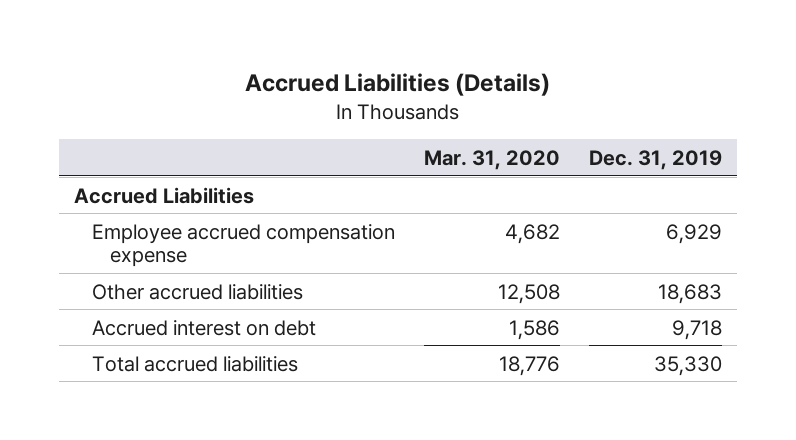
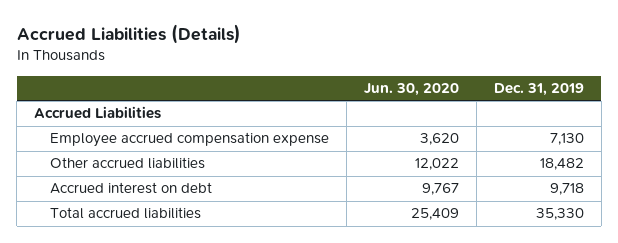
- | Mar. 31, 2020 | Dec. 31, 2019
+ | Jun. 30, 2020 | Dec. 31, 2019
- Employee accrued compensation expense | 4,682 | 6,929
- Other accrued liabilities | 12,508 | 18,683
+ Employee accrued compensation expense | 3,620 | 7,130
+ Other accrued liabilities | 12,022 | 18,482

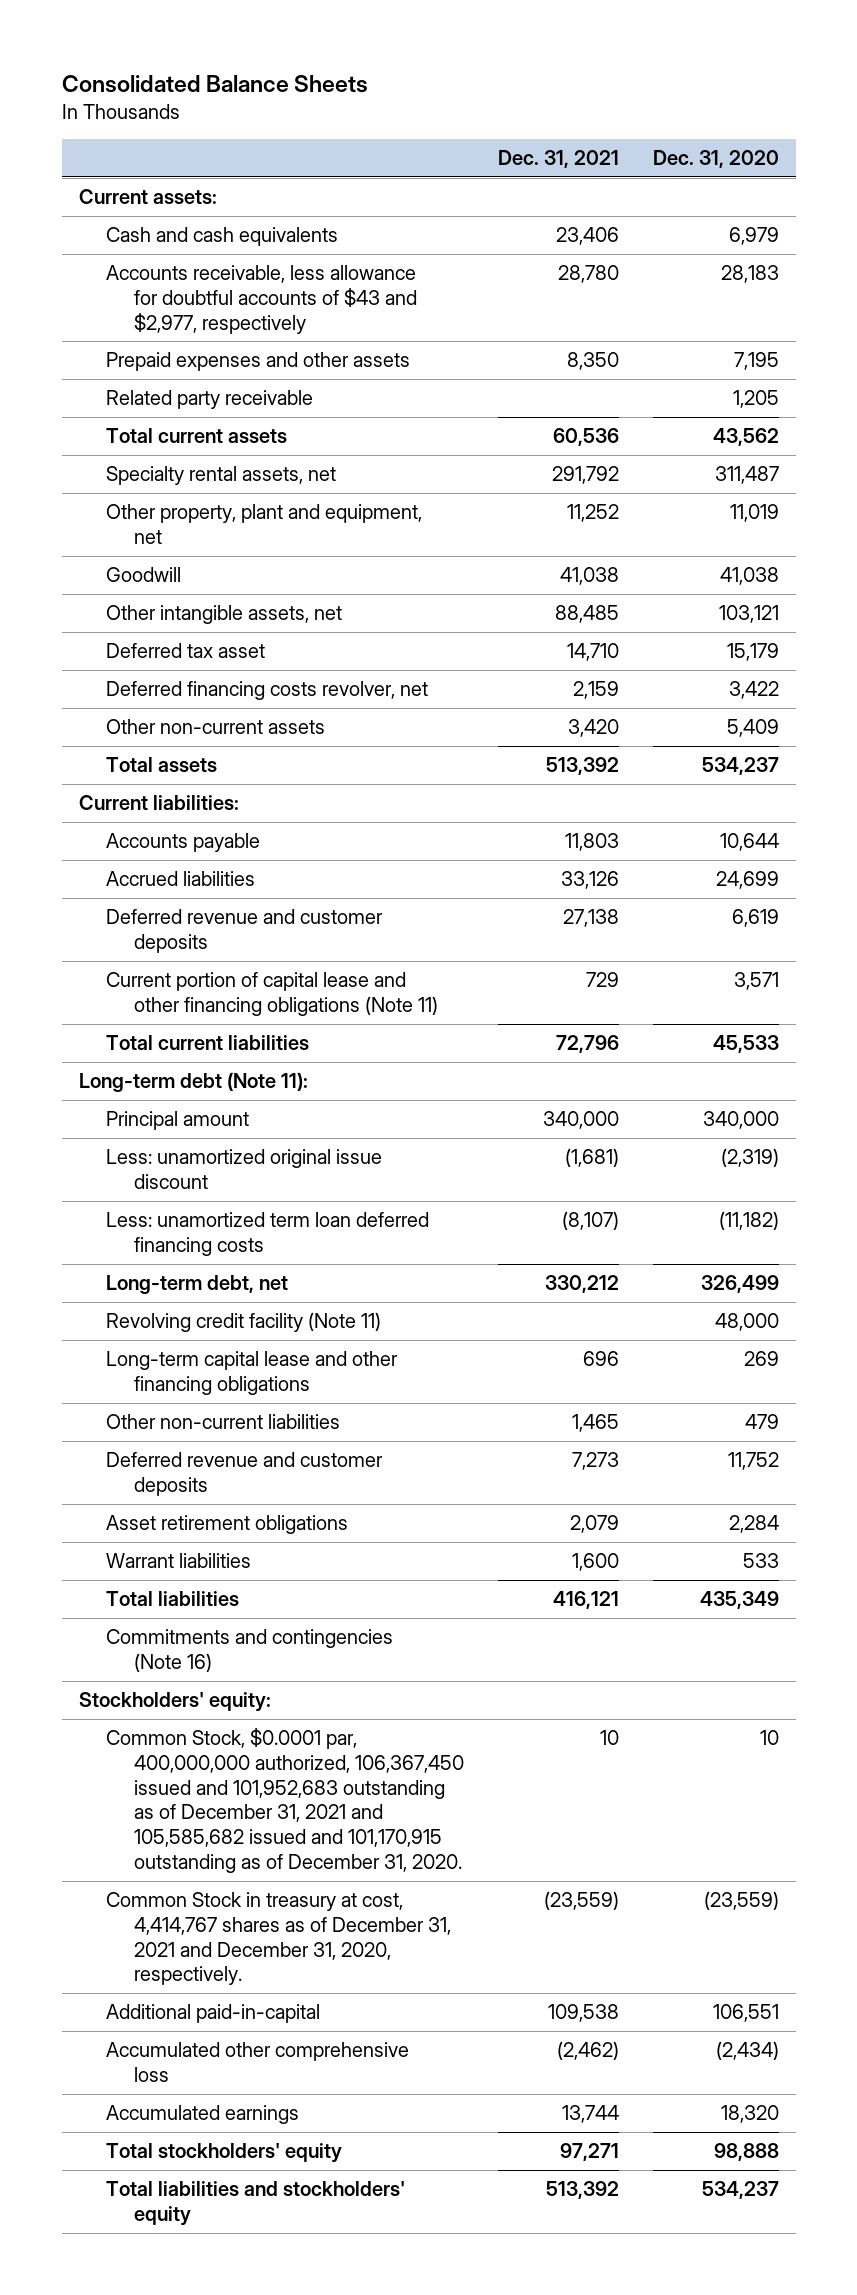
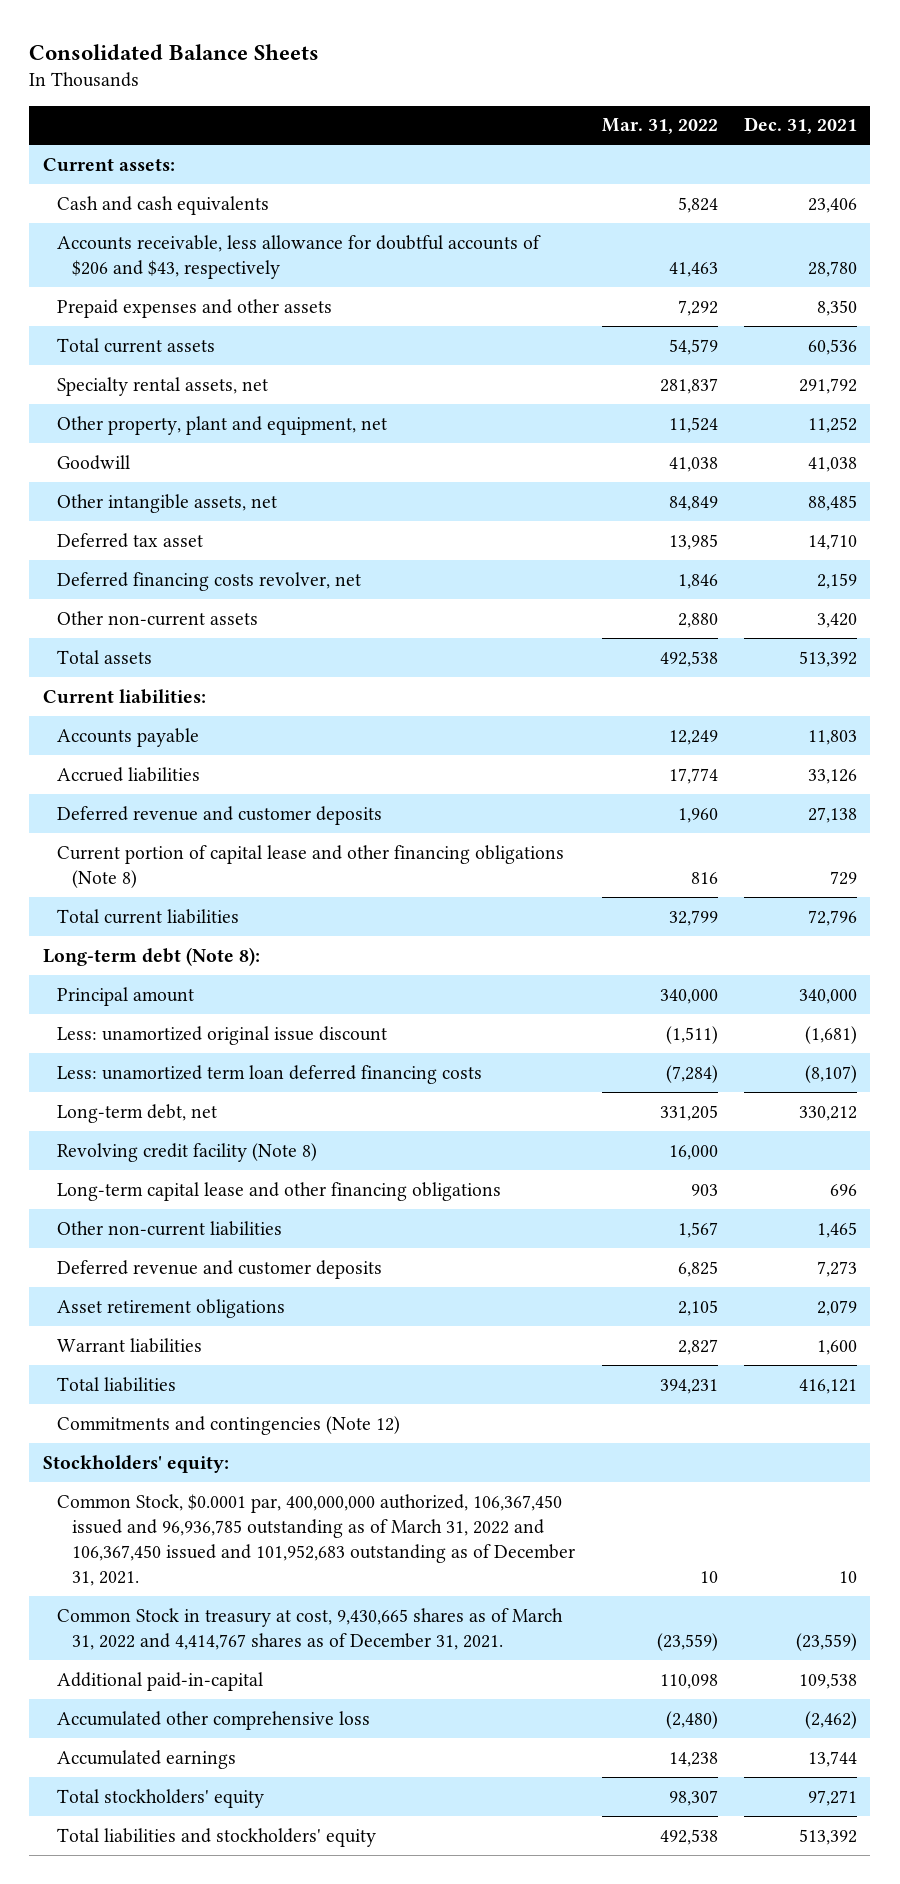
- | Dec. 31, 2021 | Dec. 31, 2020
+ | Mar. 31, 2022 | Dec. 31, 2021
- Accounts receivable, less allowance for doubtful accounts of $43 and $2,977, respectively | 28,780 | 28,183
+ Accounts receivable, less allowance for doubtful accounts of $206 and $43, respectively | 41,463 | 28,780
- Related party receivable | | 1,205
- Current portion of capital lease and other financing obligations (Note 11) | 729 | 3,571
+ Current portion of capital lease and other financing obligations (Note 8) | 816 | 729
- Long-term debt (Note 11):
+ Long-term debt (Note 8):
- Revolving credit facility (Note 11) | | 48,000
+ Revolving credit facility (Note 8) | 16,000 |
- Commitments and contingencies (Note 16)
+ Commitments and contingencies (Note 12)
- Common Stock, $0.0001 par, 400,000,000 authorized, 106,367,450 issued and 101,952,683 outstanding as of December 31, 2021 and 105,585,682 issued and 101,170,915 outstanding as of December 31, 2020. | 10 | 10
- Common Stock in treasury at cost, 4,414,767 shares as of December 31, 2021 and December 31, 2020, respectively. | (23,559) | (23,559)
+ Common Stock, $0.0001 par, 400,000,000 authorized, 106,367,450 issued and 96,936,785 outstanding as of March 31, 2022 and 106,367,450 issued and 101,952,683 outstanding as of December 31, 2021. | 10 | 10
+ Common Stock in treasury at cost, 9,430,665 shares as of March 31, 2022 and 4,414,767 shares as of December 31, 2021. | (23,559) | (23,559)

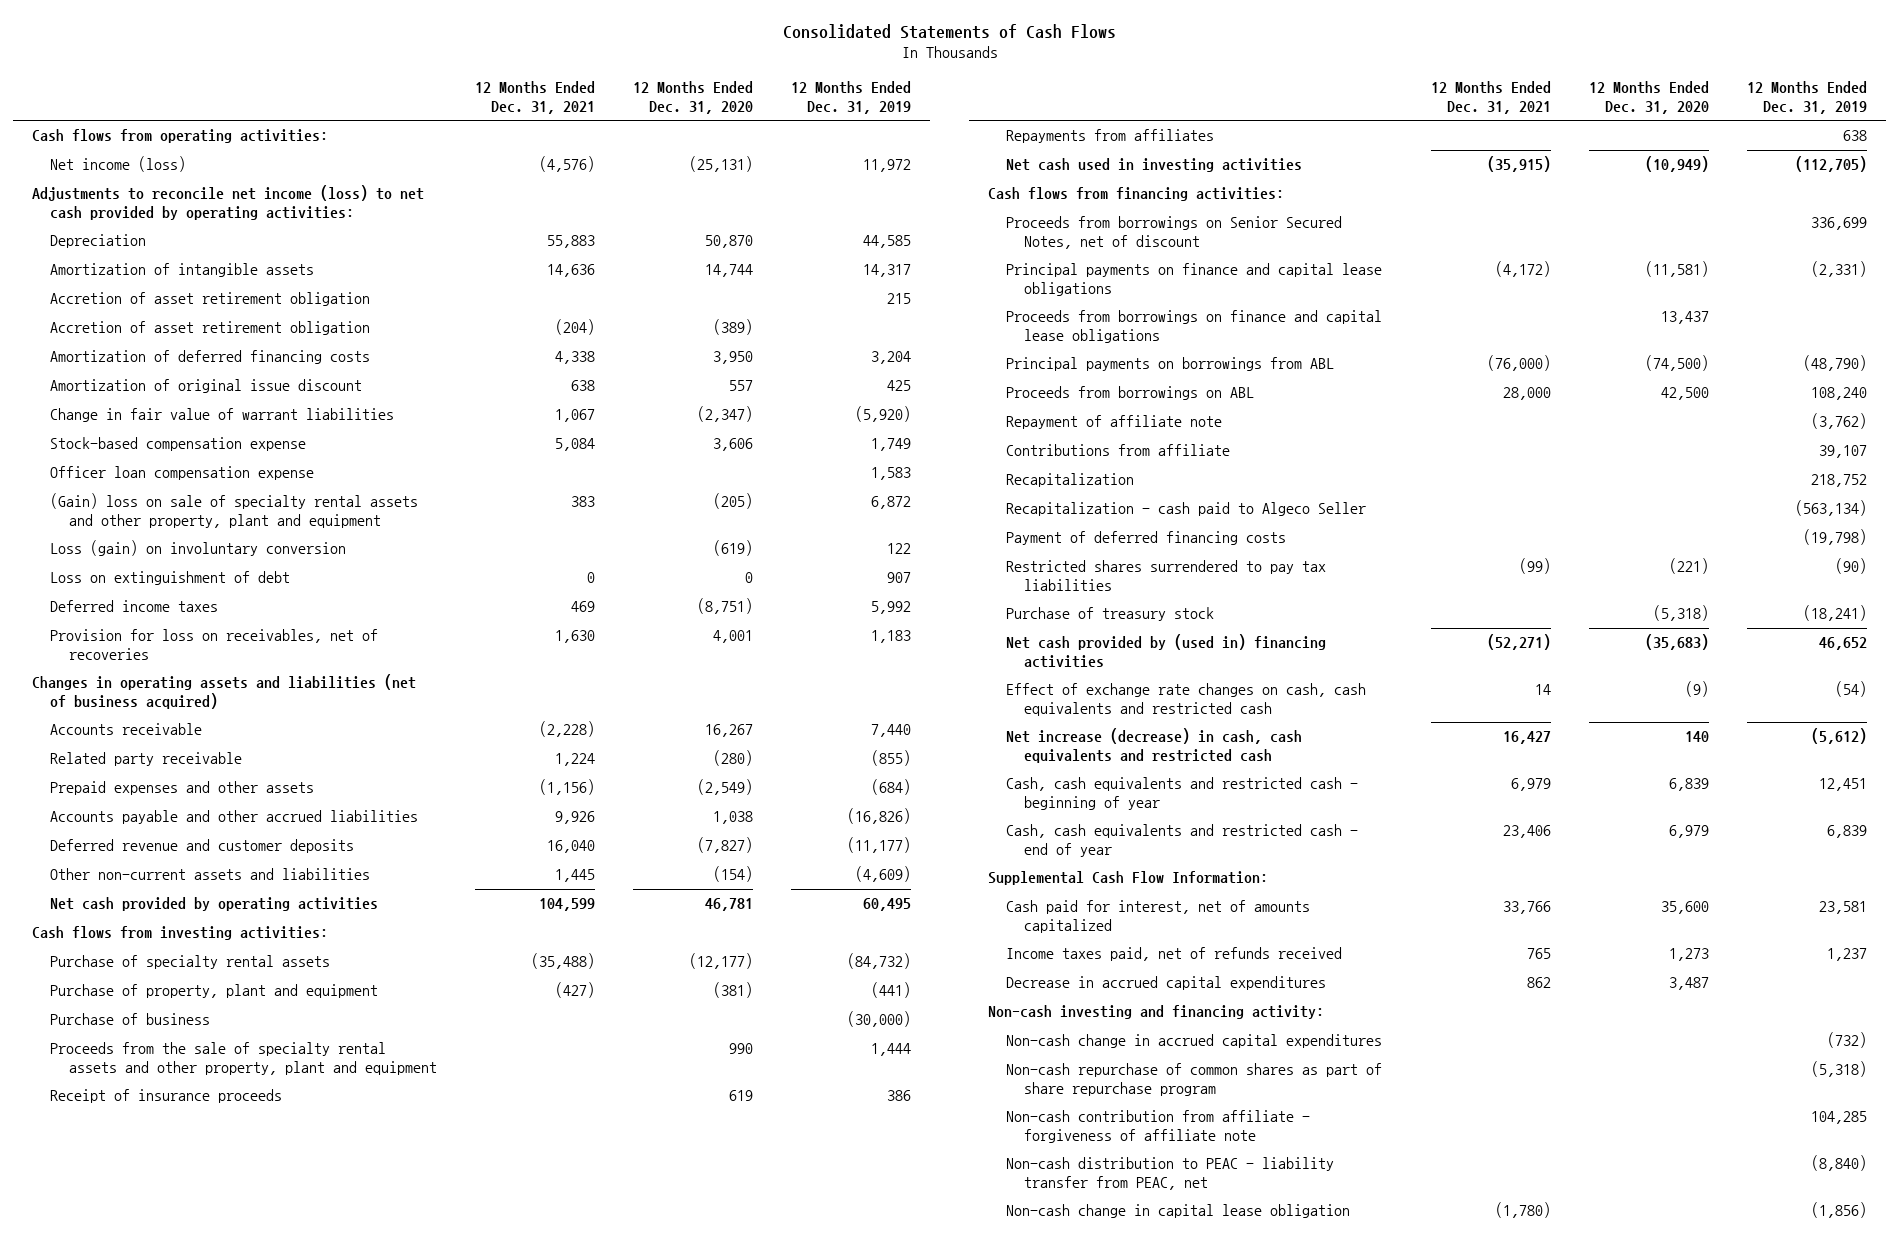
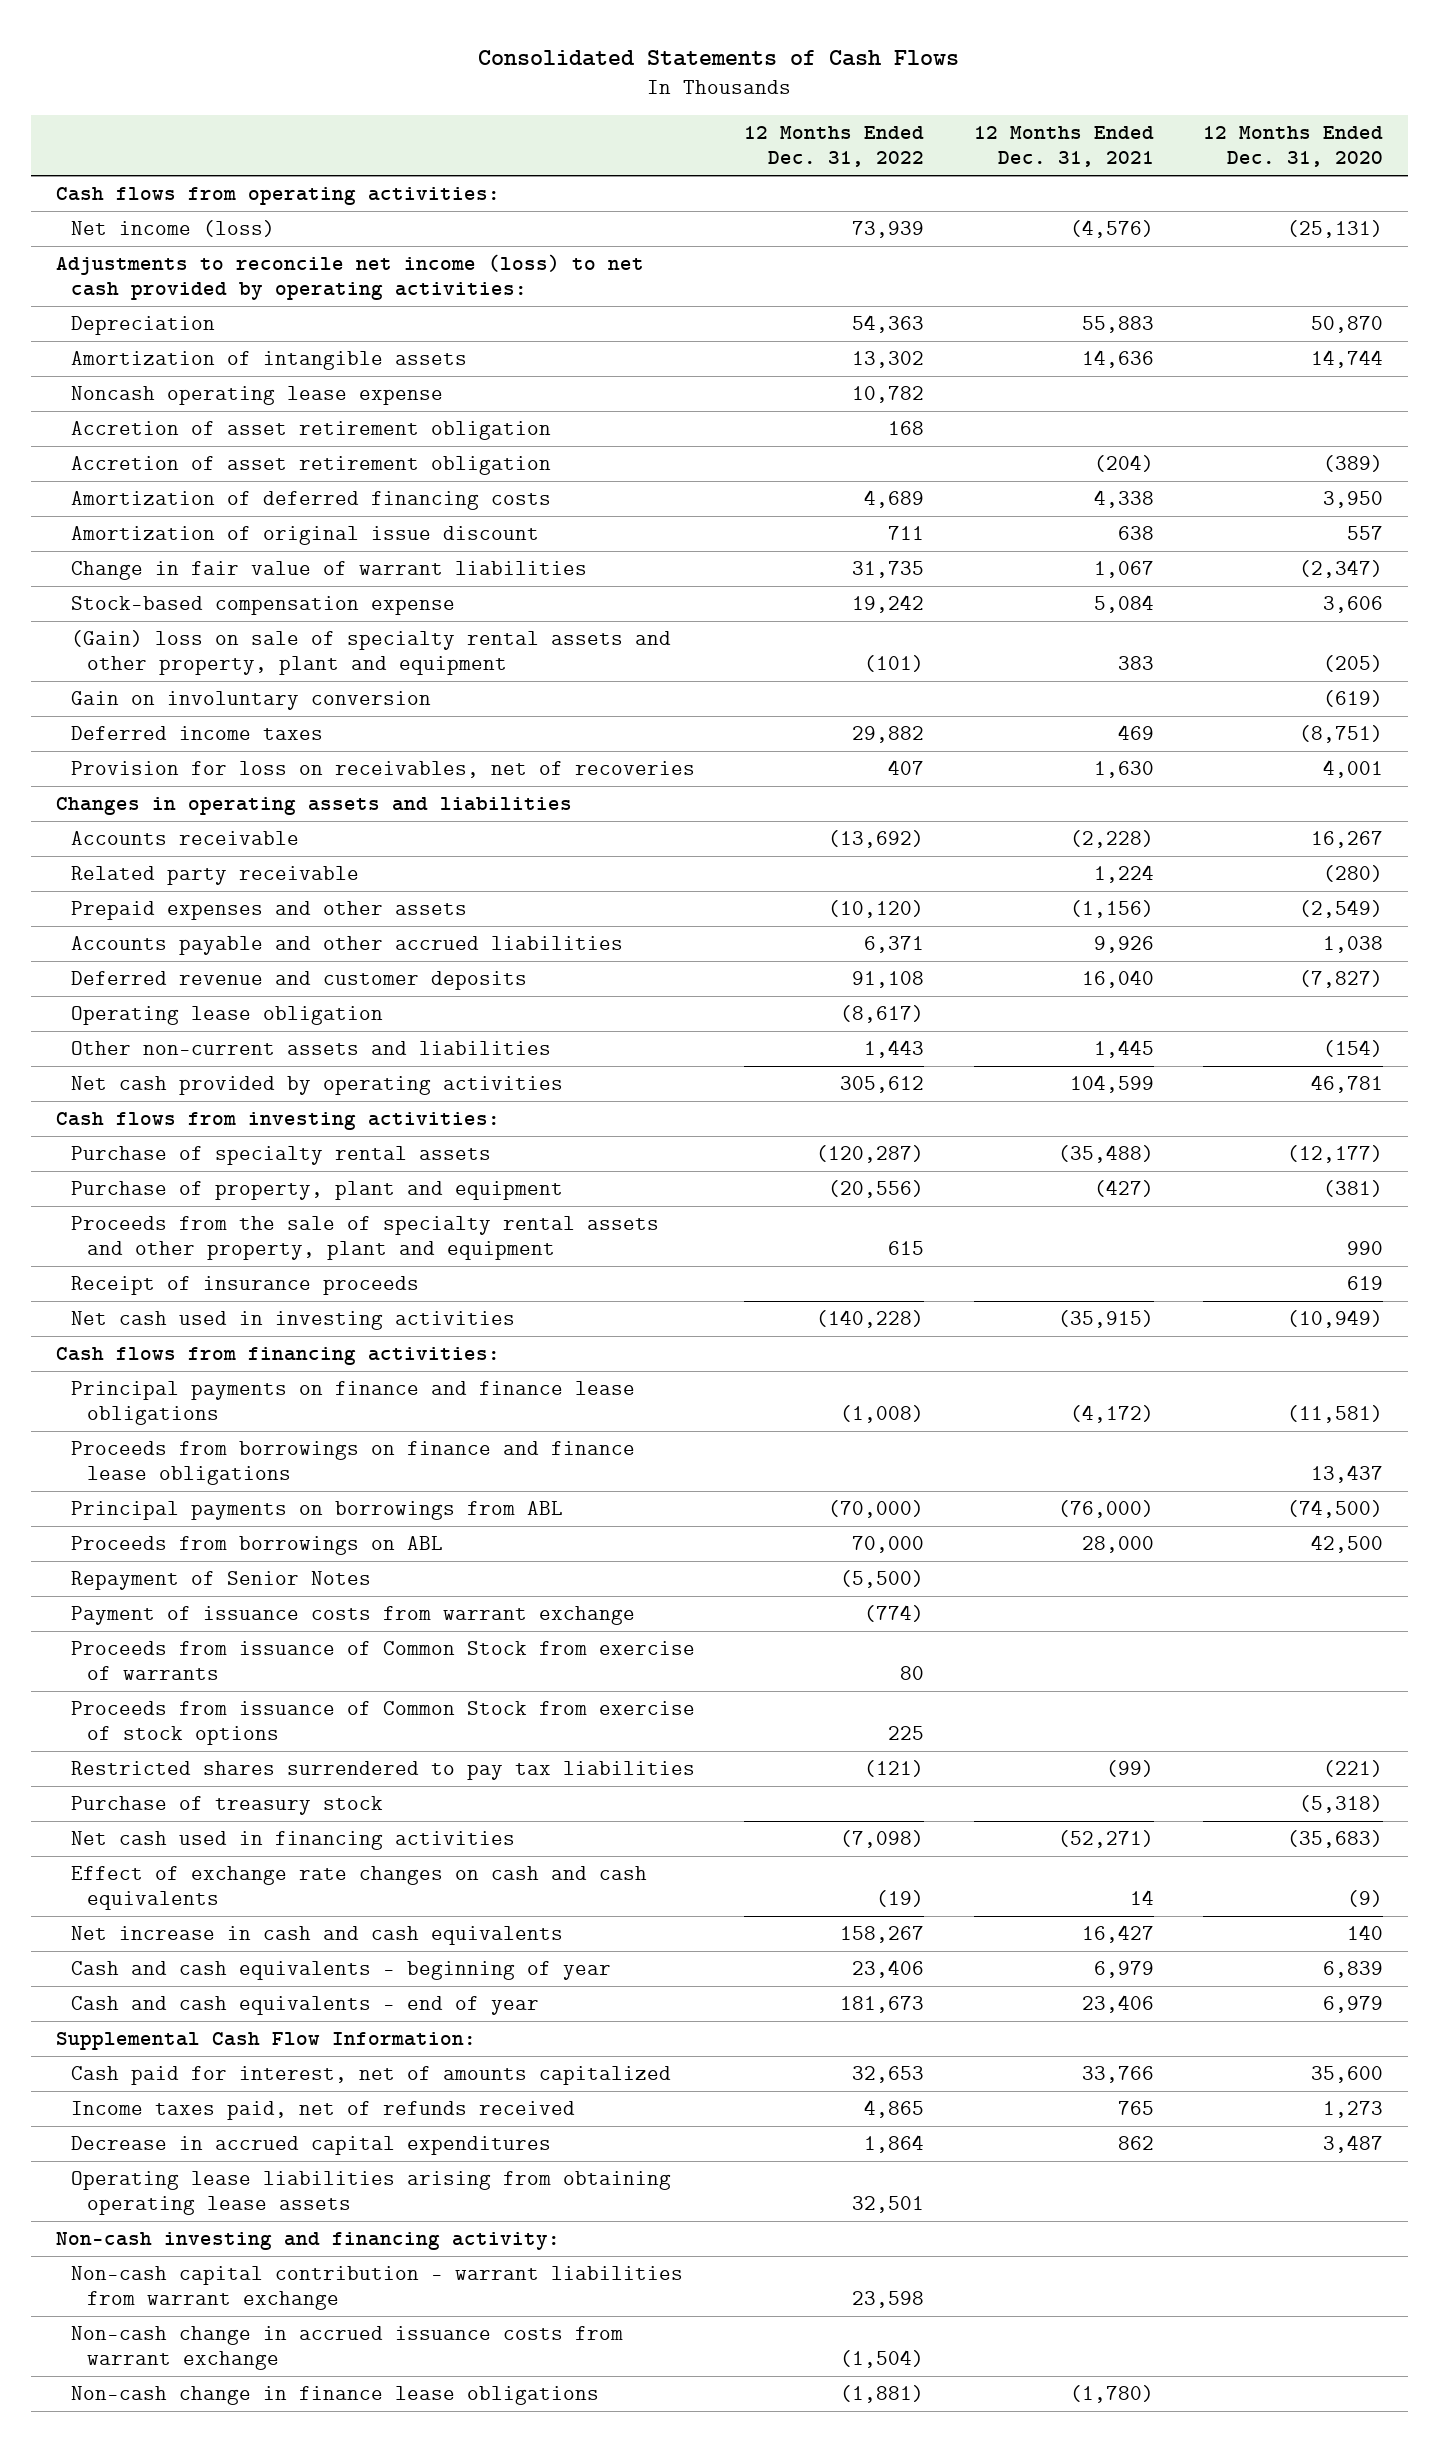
- | 12 Months Ended Dec. 31, 2021 | 12 Months Ended Dec. 31, 2020 | 12 Months Ended Dec. 31, 2019
+ | 12 Months Ended Dec. 31, 2022 | 12 Months Ended Dec. 31, 2021 | 12 Months Ended Dec. 31, 2020
+ Noncash operating lease expense | 10,782 | |
- Officer loan compensation expense | | | 1,583
- Loss (gain) on involuntary conversion | | (619) | 122
- Loss on extinguishment of debt | 0 | 0 | 907
+ Gain on involuntary conversion | | | (619)
- Changes in operating assets and liabilities (net of business acquired)
+ Changes in operating assets and liabilities
+ Operating lease obligation | (8,617) | |
- Purchase of business | | | (30,000)
- Repayments from affiliates | | | 638
- Proceeds from borrowings on Senior Secured Notes, net of discount | | | 336,699
- Principal payments on finance and capital lease obligations | (4,172) | (11,581) | (2,331)
- Proceeds from borrowings on finance and capital lease obligations | | 13,437 |
+ Principal payments on finance and finance lease obligations | (1,008) | (4,172) | (11,581)
+ Proceeds from borrowings on finance and finance lease obligations | | | 13,437
- Repayment of affiliate note | | | (3,762)
- Contributions from affiliate | | | 39,107
- Recapitalization | | | 218,752
- Recapitalization - cash paid to Algeco Seller | | | (563,134)
- Payment of deferred financing costs | | | (19,798)
+ Repayment of Senior Notes | (5,500) | |
+ Payment of issuance costs from warrant exchange | (774) | |
+ Proceeds from issuance of Common Stock from exercise of warrants | 80 | |
+ Proceeds from issuance of Common Stock from exercise of stock options | 225 | |
- Net cash provided by (used in) financing activities | (52,271) | (35,683) | 46,652
- Effect of exchange rate changes on cash, cash equivalents and restricted cash | 14 | (9) | (54)
- Net increase (decrease) in cash, cash equivalents and restricted cash | 16,427 | 140 | (5,612)
- Cash, cash equivalents and restricted cash - beginning of year | 6,979 | 6,839 | 12,451
- Cash, cash equivalents and restricted cash - end of year | 23,406 | 6,979 | 6,839
+ Net cash used in financing activities | (7,098) | (52,271) | (35,683)
+ Effect of exchange rate changes on cash and cash equivalents | (19) | 14 | (9)
+ Net increase in cash and cash equivalents | 158,267 | 16,427 | 140
+ Cash and cash equivalents - beginning of year | 23,406 | 6,979 | 6,839
+ Cash and cash equivalents - end of year | 181,673 | 23,406 | 6,979
+ Operating lease liabilities arising from obtaining operating lease assets | 32,501 | |
- Non-cash change in accrued capital expenditures | | | (732)
- Non-cash repurchase of common shares as part of share repurchase program | | | (5,318)
- Non-cash contribution from affiliate - forgiveness of affiliate note | | | 104,285
- Non-cash distribution to PEAC - liability transfer from PEAC, net | | | (8,840)
- Non-cash change in capital lease obligation | (1,780) | | (1,856)
+ Non-cash capital contribution - warrant liabilities from warrant exchange | 23,598 | |
+ Non-cash change in accrued issuance costs from warrant exchange | (1,504) | |
+ Non-cash change in finance lease obligations | (1,881) | (1,780) |

